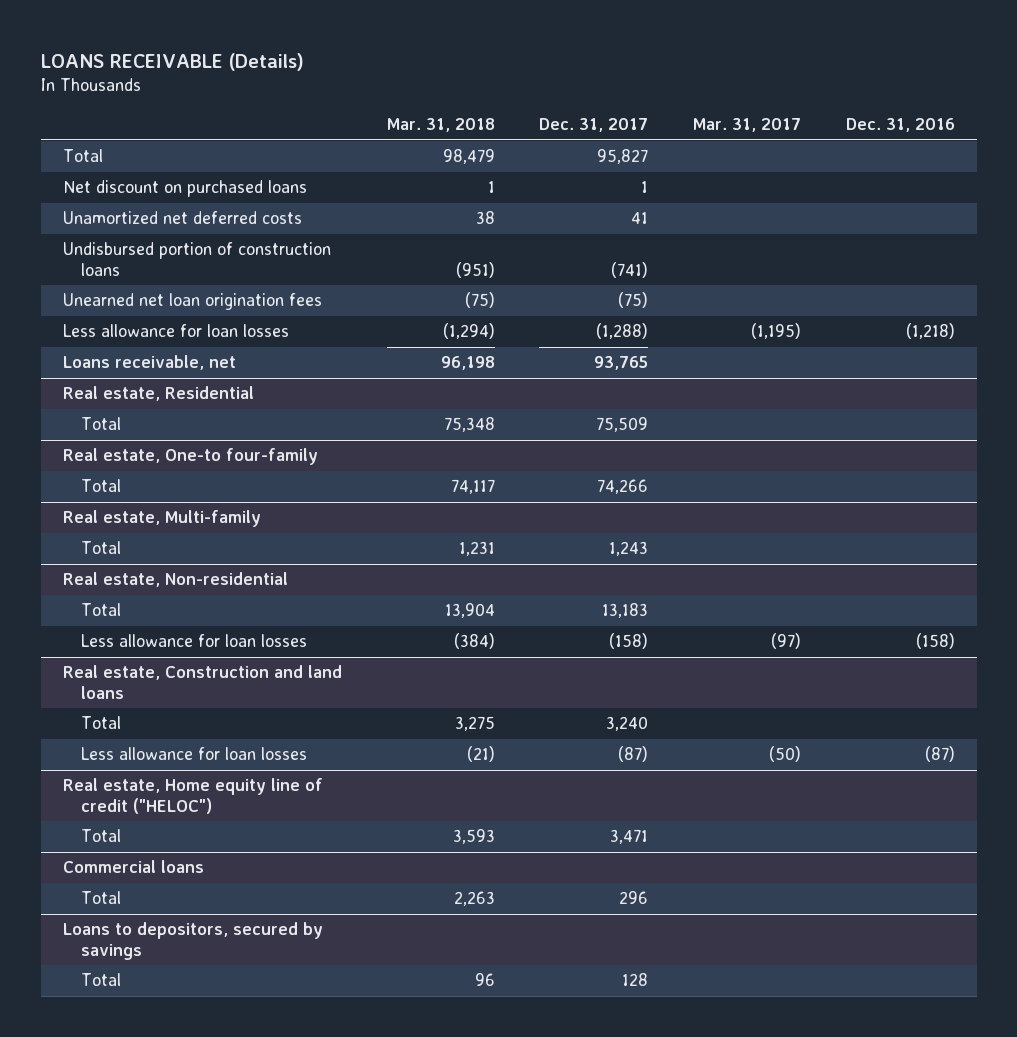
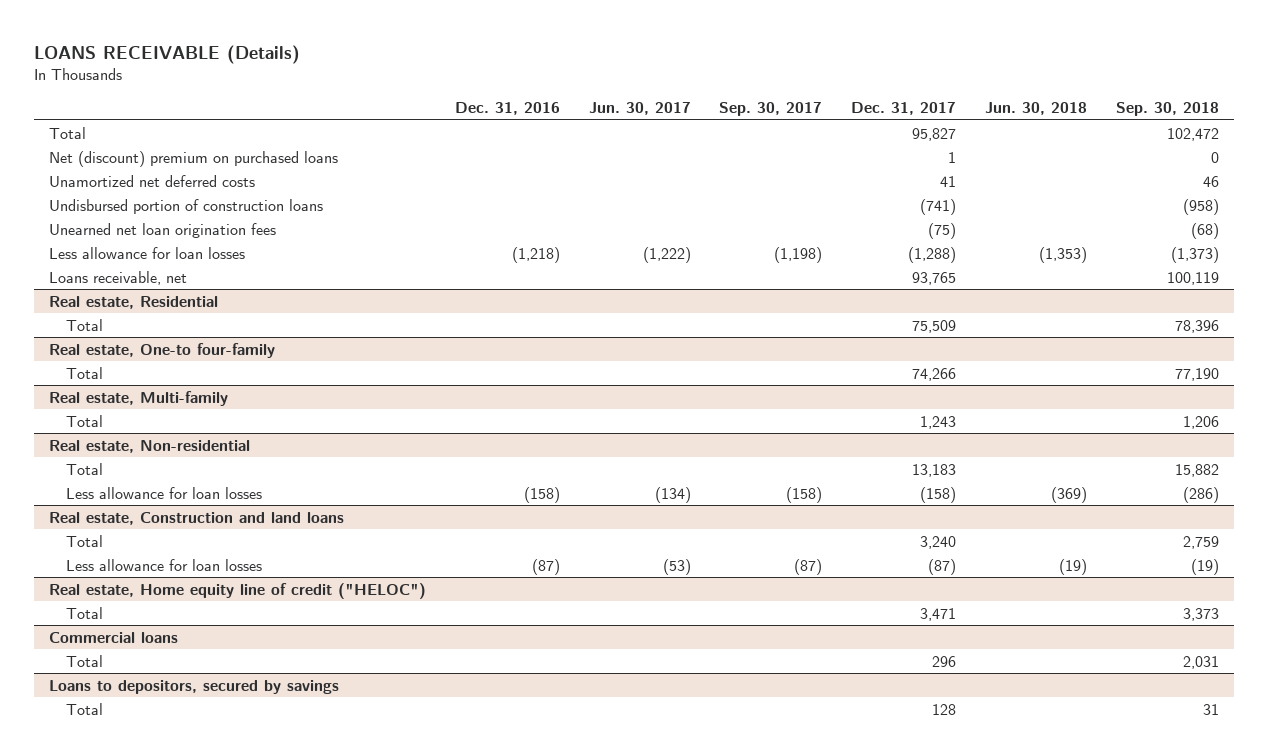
- | Mar. 31, 2018 | Dec. 31, 2017 | Mar. 31, 2017 | Dec. 31, 2016
+ | Dec. 31, 2016 | Jun. 30, 2017 | Sep. 30, 2017 | Dec. 31, 2017 | Jun. 30, 2018 | Sep. 30, 2018
- Net discount on purchased loans | 1 | 1 | |
+ Net (discount) premium on purchased loans | | | | 1 | | 0

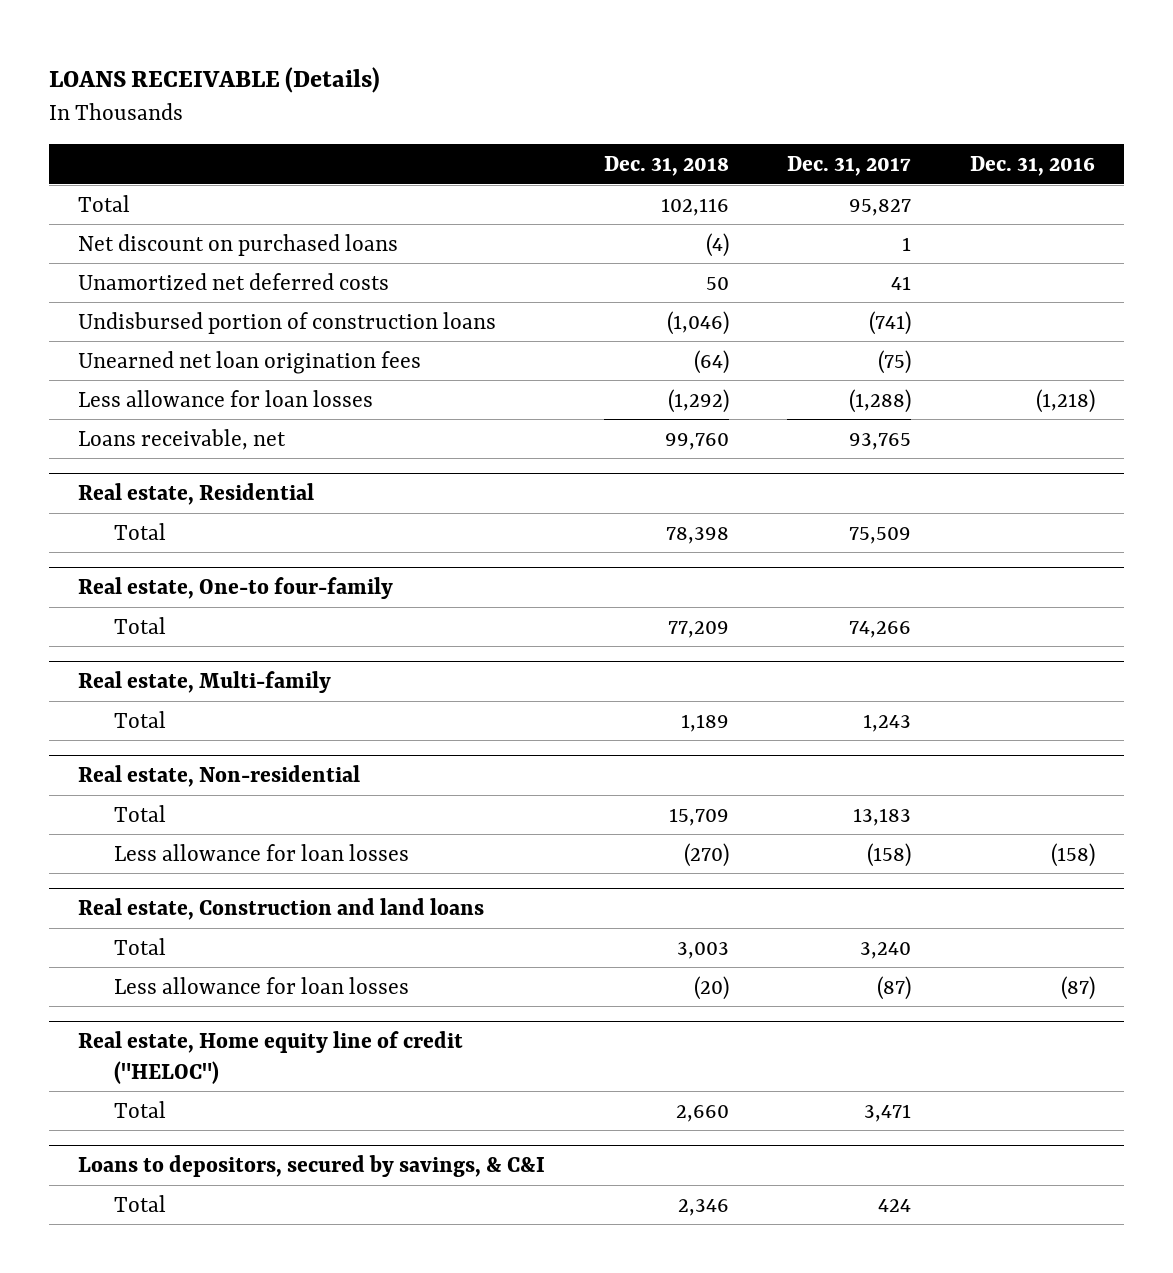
- | Dec. 31, 2016 | Jun. 30, 2017 | Sep. 30, 2017 | Dec. 31, 2017 | Jun. 30, 2018 | Sep. 30, 2018
+ | Dec. 31, 2018 | Dec. 31, 2017 | Dec. 31, 2016
- Net (discount) premium on purchased loans | | | | 1 | | 0
+ Net discount on purchased loans | (4) | 1 |
- Commercial loans
- Total | | | | 296 | | 2,031
- Loans to depositors, secured by savings
- Total | | | | 128 | | 31
+ Loans to depositors, secured by savings, & C&I
+ Total | 2,346 | 424 |

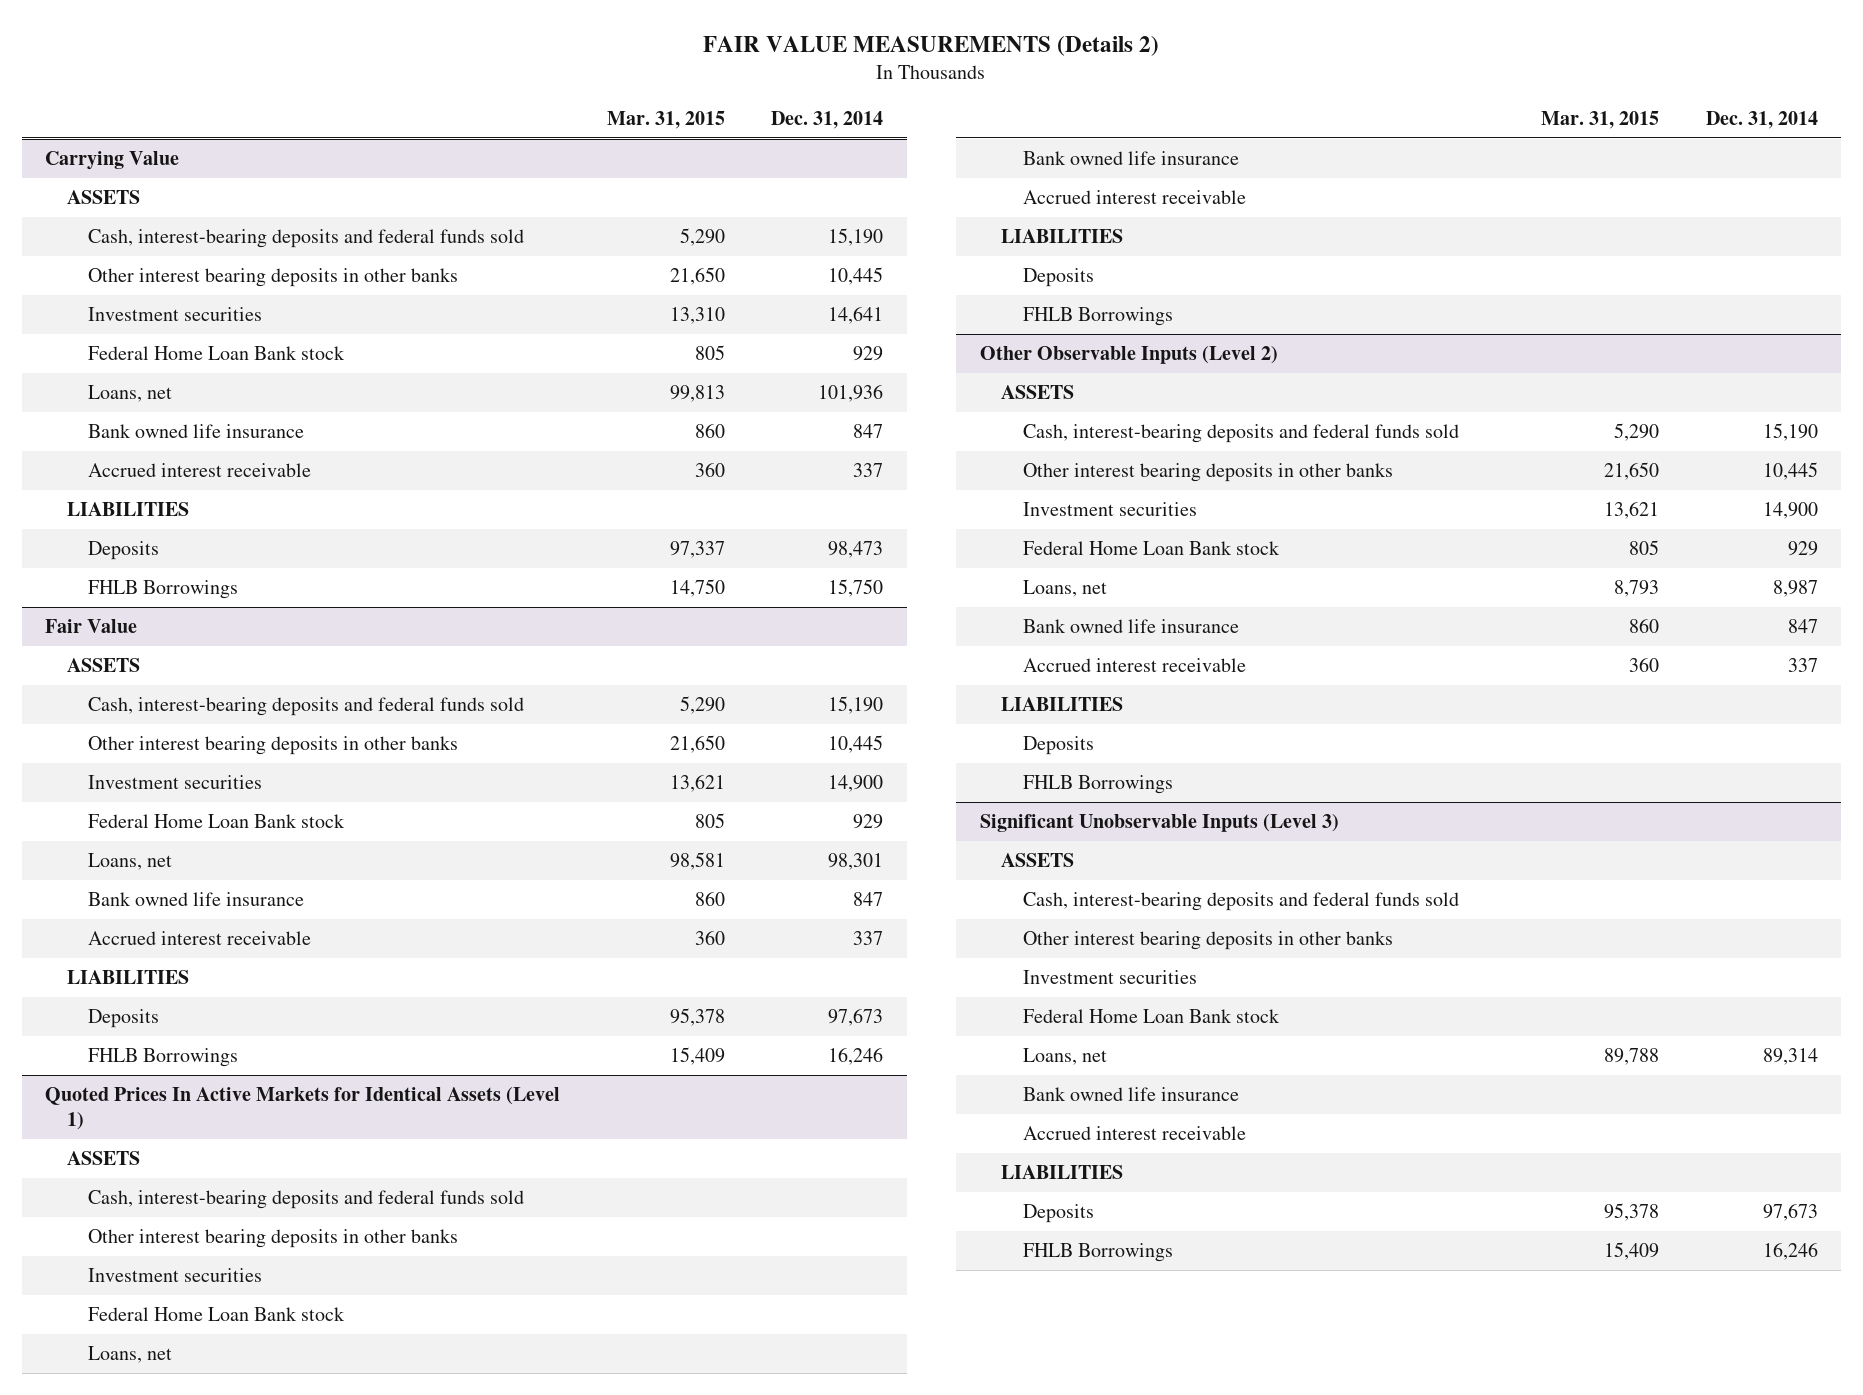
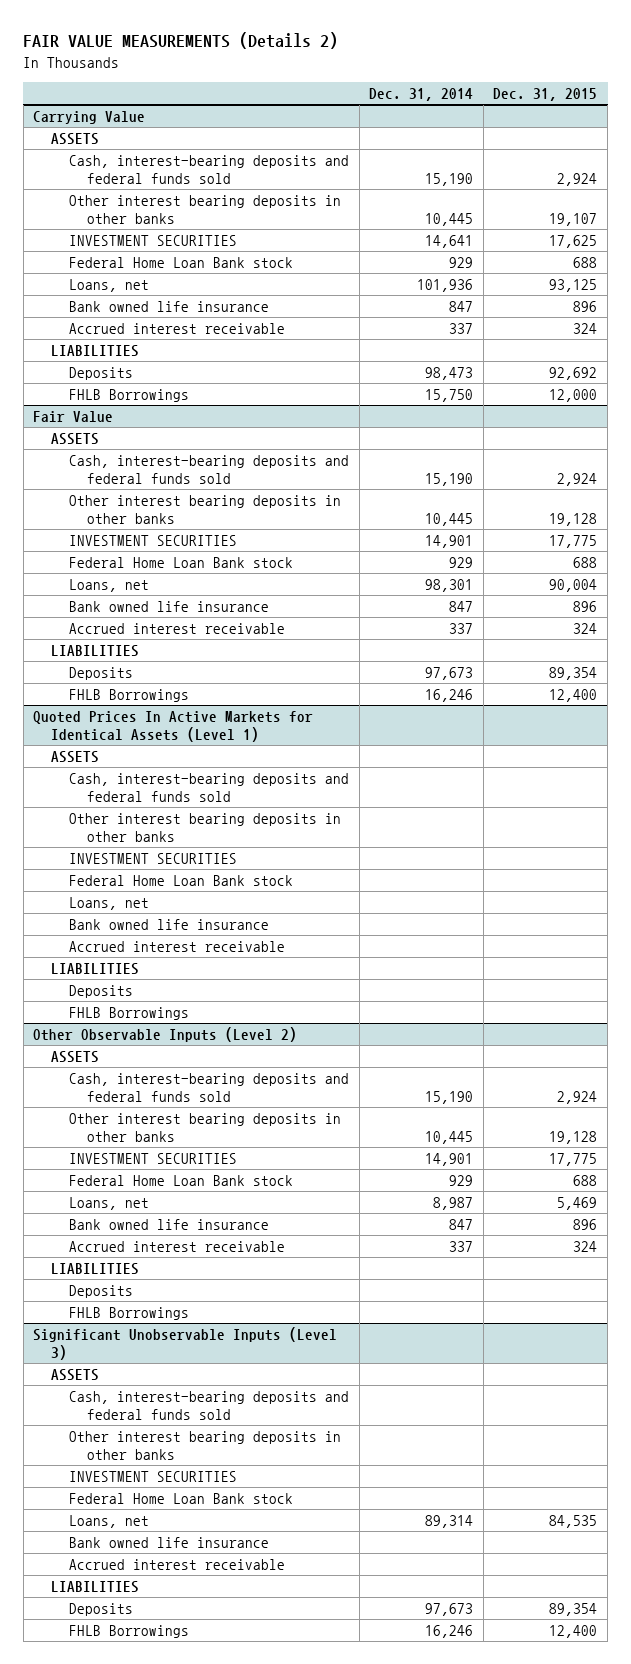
- | Mar. 31, 2015 | Dec. 31, 2014
+ | Dec. 31, 2014 | Dec. 31, 2015
@ Carrying Value
- Investment securities | 13,310 | 14,641
+ INVESTMENT SECURITIES | 14,641 | 17,625
@ Fair Value
- Investment securities | 13,621 | 14,900
+ INVESTMENT SECURITIES | 14,901 | 17,775
@ Quoted Prices In Active Markets for Identical Assets (Level 1)
- Investment securities
+ INVESTMENT SECURITIES
@ Other Observable Inputs (Level 2)
- Investment securities | 13,621 | 14,900
+ INVESTMENT SECURITIES | 14,901 | 17,775
@ Significant Unobservable Inputs (Level 3)
- Investment securities
+ INVESTMENT SECURITIES

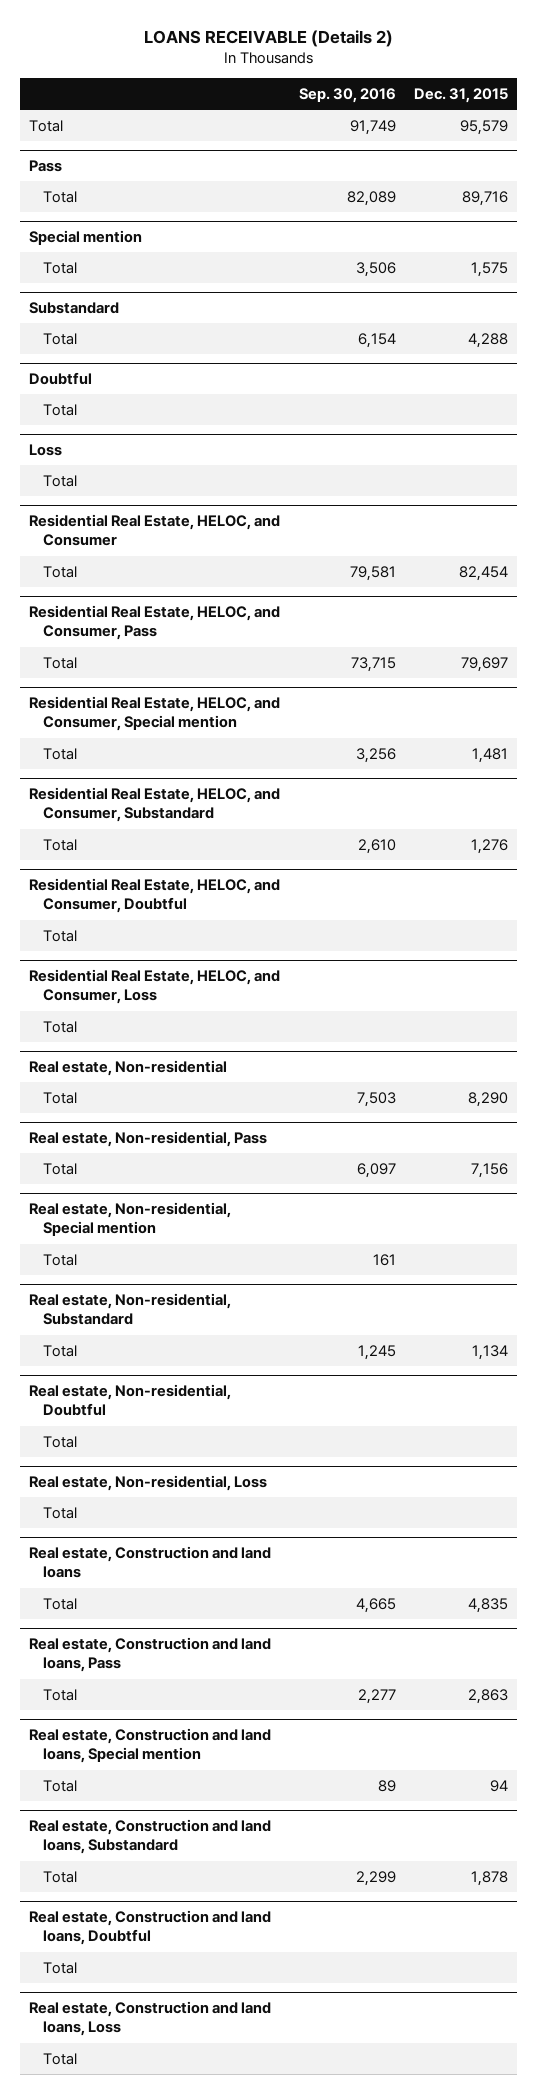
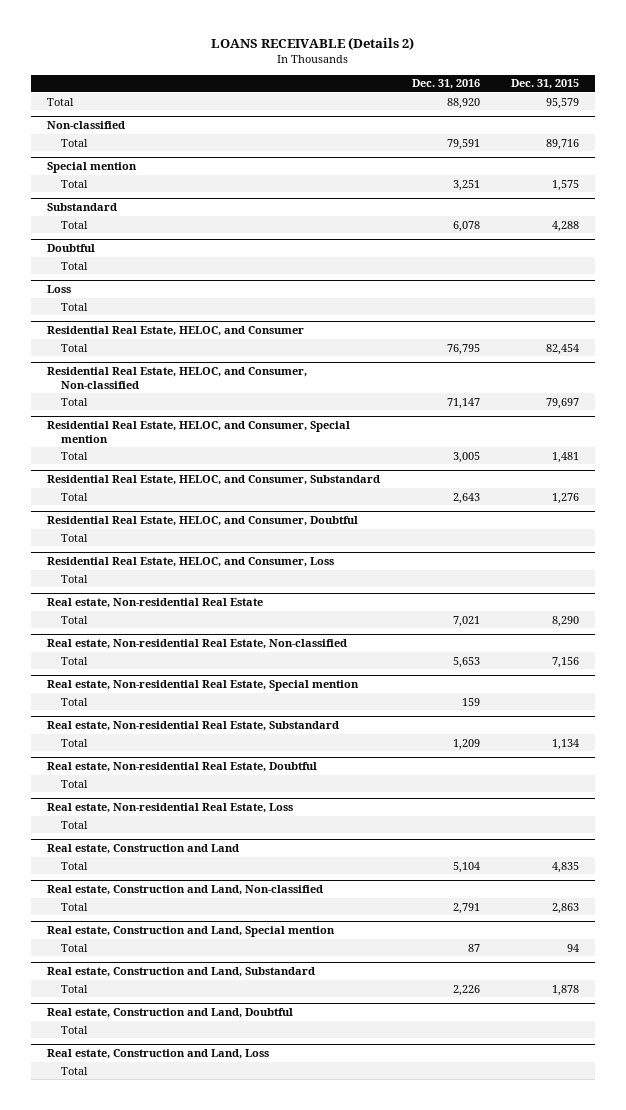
- | Sep. 30, 2016 | Dec. 31, 2015
+ | Dec. 31, 2016 | Dec. 31, 2015
- Pass
+ Non-classified
- Residential Real Estate, HELOC, and Consumer, Pass
+ Residential Real Estate, HELOC, and Consumer, Non-classified
- Real estate, Non-residential
+ Real estate, Non-residential Real Estate
- Real estate, Non-residential, Pass
+ Real estate, Non-residential Real Estate, Non-classified
- Real estate, Non-residential, Special mention
+ Real estate, Non-residential Real Estate, Special mention
- Real estate, Non-residential, Substandard
+ Real estate, Non-residential Real Estate, Substandard
- Real estate, Non-residential, Doubtful
+ Real estate, Non-residential Real Estate, Doubtful
- Real estate, Non-residential, Loss
+ Real estate, Non-residential Real Estate, Loss
- Real estate, Construction and land loans
+ Real estate, Construction and Land
- Real estate, Construction and land loans, Pass
+ Real estate, Construction and Land, Non-classified
- Real estate, Construction and land loans, Special mention
+ Real estate, Construction and Land, Special mention
- Real estate, Construction and land loans, Substandard
+ Real estate, Construction and Land, Substandard
- Real estate, Construction and land loans, Doubtful
+ Real estate, Construction and Land, Doubtful
- Real estate, Construction and land loans, Loss
+ Real estate, Construction and Land, Loss

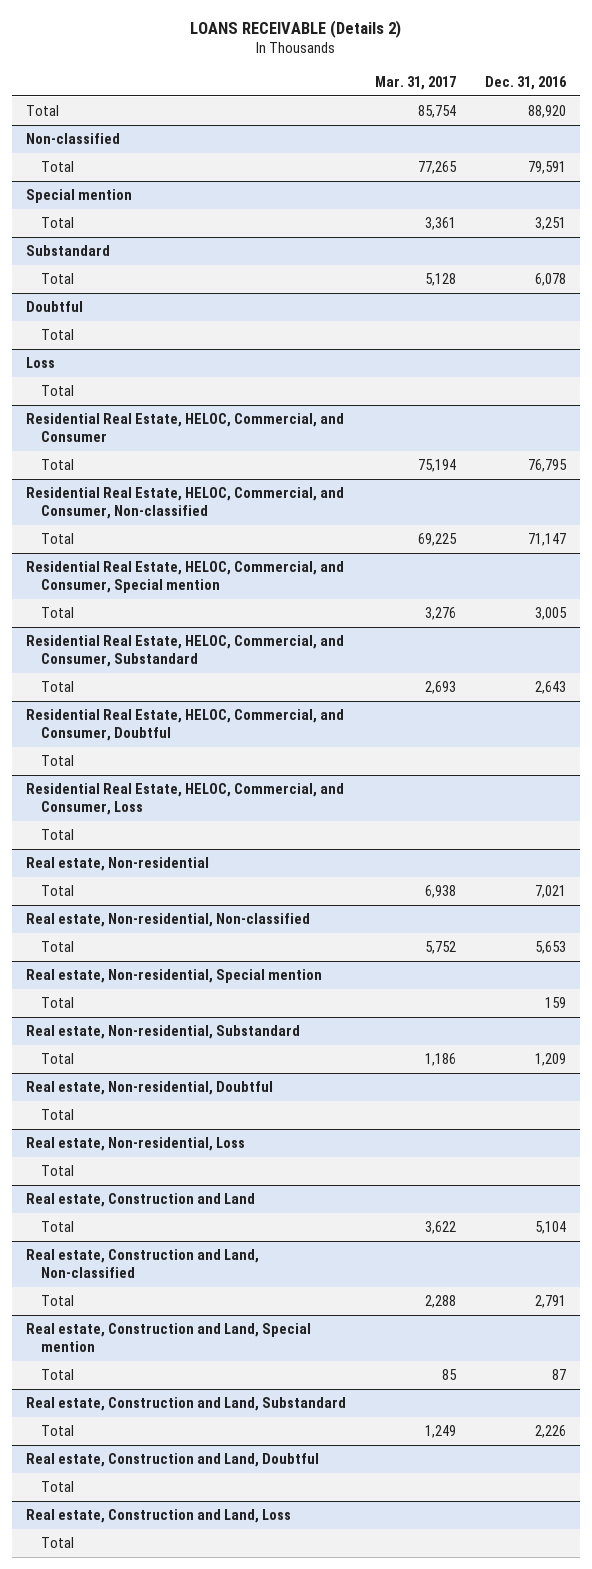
- | Dec. 31, 2016 | Dec. 31, 2015
+ | Mar. 31, 2017 | Dec. 31, 2016
- Residential Real Estate, HELOC, and Consumer
+ Residential Real Estate, HELOC, Commercial, and Consumer
- Residential Real Estate, HELOC, and Consumer, Non-classified
+ Residential Real Estate, HELOC, Commercial, and Consumer, Non-classified
- Residential Real Estate, HELOC, and Consumer, Special mention
+ Residential Real Estate, HELOC, Commercial, and Consumer, Special mention
- Residential Real Estate, HELOC, and Consumer, Substandard
+ Residential Real Estate, HELOC, Commercial, and Consumer, Substandard
- Residential Real Estate, HELOC, and Consumer, Doubtful
+ Residential Real Estate, HELOC, Commercial, and Consumer, Doubtful
- Residential Real Estate, HELOC, and Consumer, Loss
+ Residential Real Estate, HELOC, Commercial, and Consumer, Loss
- Real estate, Non-residential Real Estate
+ Real estate, Non-residential
- Real estate, Non-residential Real Estate, Non-classified
+ Real estate, Non-residential, Non-classified
- Real estate, Non-residential Real Estate, Special mention
+ Real estate, Non-residential, Special mention
- Real estate, Non-residential Real Estate, Substandard
+ Real estate, Non-residential, Substandard
- Real estate, Non-residential Real Estate, Doubtful
+ Real estate, Non-residential, Doubtful
- Real estate, Non-residential Real Estate, Loss
+ Real estate, Non-residential, Loss

